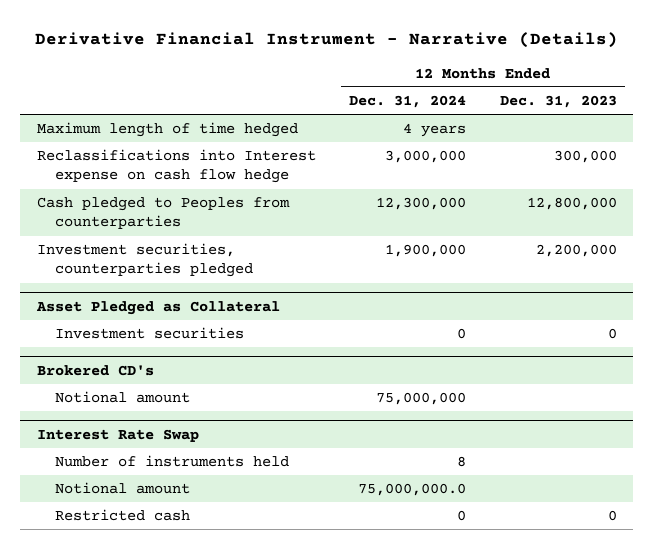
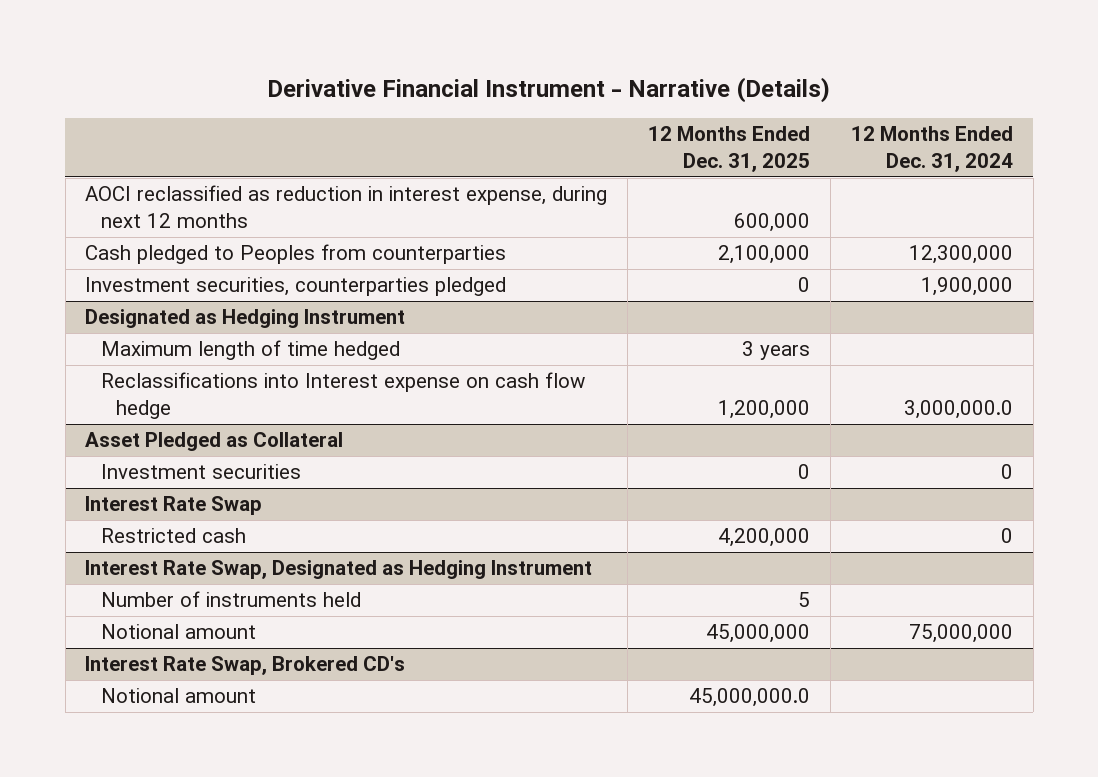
- | 12 Months Ended Dec. 31, 2024 | 12 Months Ended Dec. 31, 2023
+ | 12 Months Ended Dec. 31, 2025 | 12 Months Ended Dec. 31, 2024
- Maximum length of time hedged | 4 years |
- Reclassifications into Interest expense on cash flow hedge | 3,000,000 | 300,000
+ AOCI reclassified as reduction in interest expense, during next 12 months | 600,000 |
+ Designated as Hedging Instrument
+ Maximum length of time hedged | 3 years |
+ Reclassifications into Interest expense on cash flow hedge | 1,200,000 | 3,000,000.0
- Brokered CD's
- Notional amount | 75,000,000 |
@ Interest Rate Swap
- Number of instruments held | 8 |
- Notional amount | 75,000,000.0 |
+ Interest Rate Swap, Designated as Hedging Instrument
+ Number of instruments held | 5 |
+ Notional amount | 45,000,000 | 75,000,000
+ Interest Rate Swap, Brokered CD's
+ Notional amount | 45,000,000.0 |

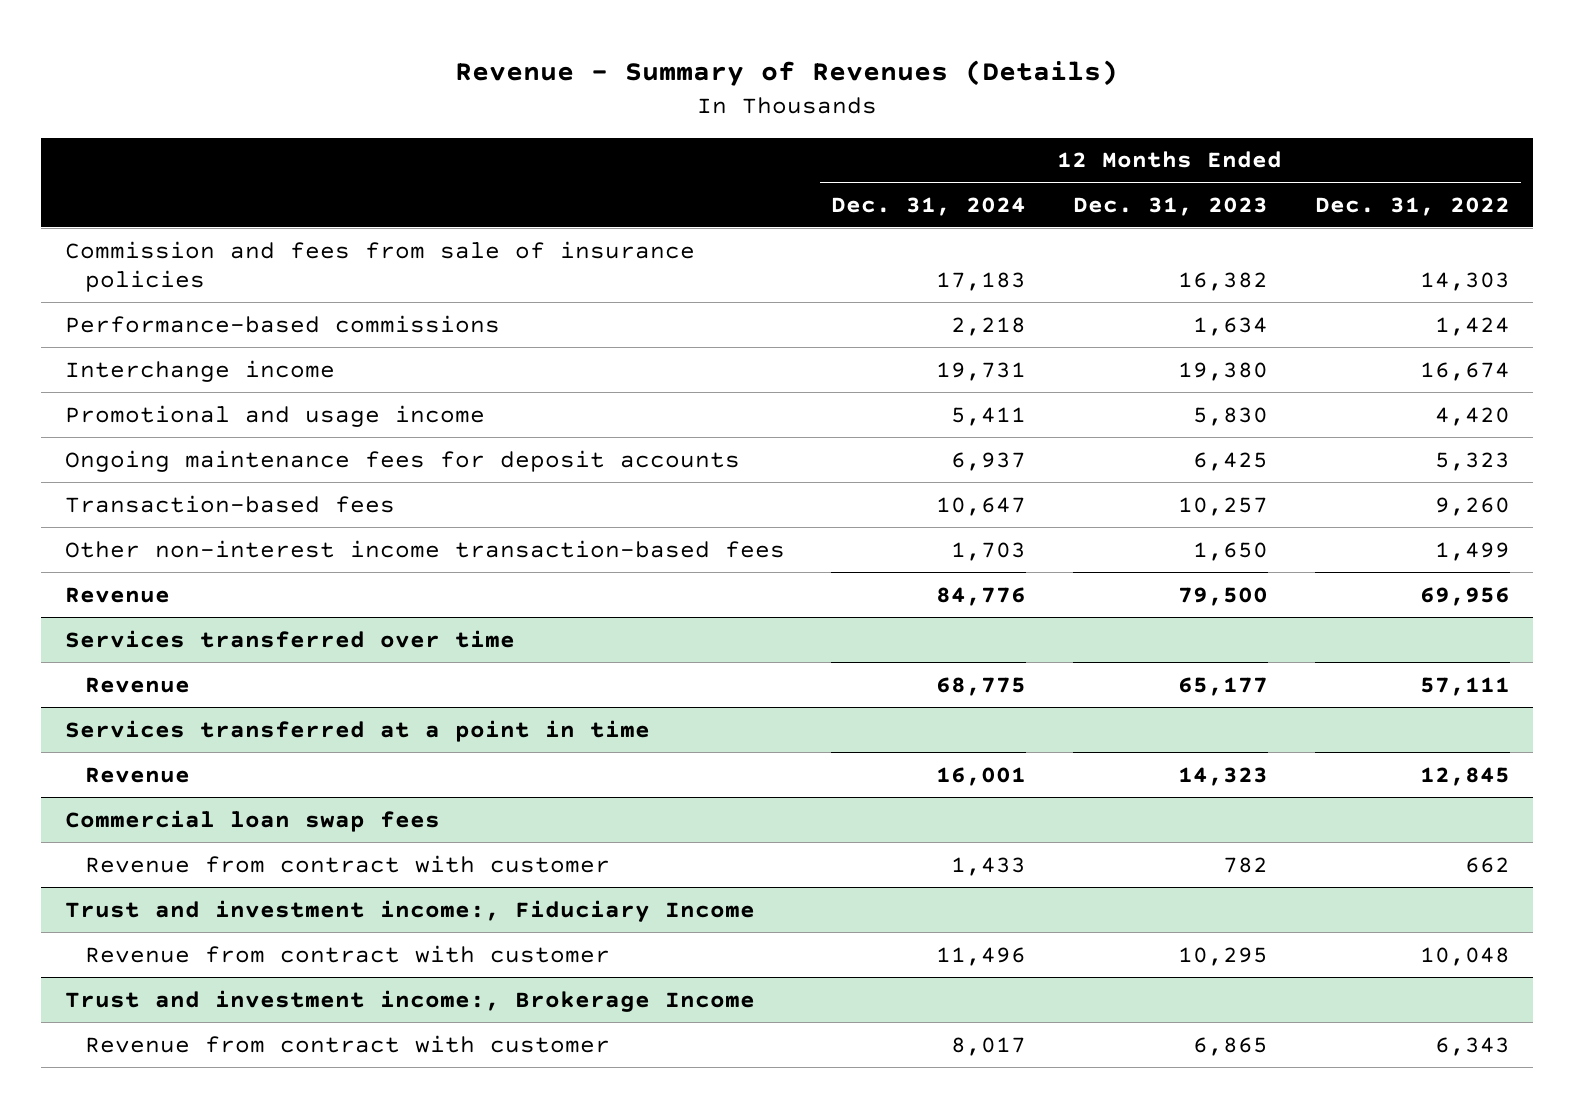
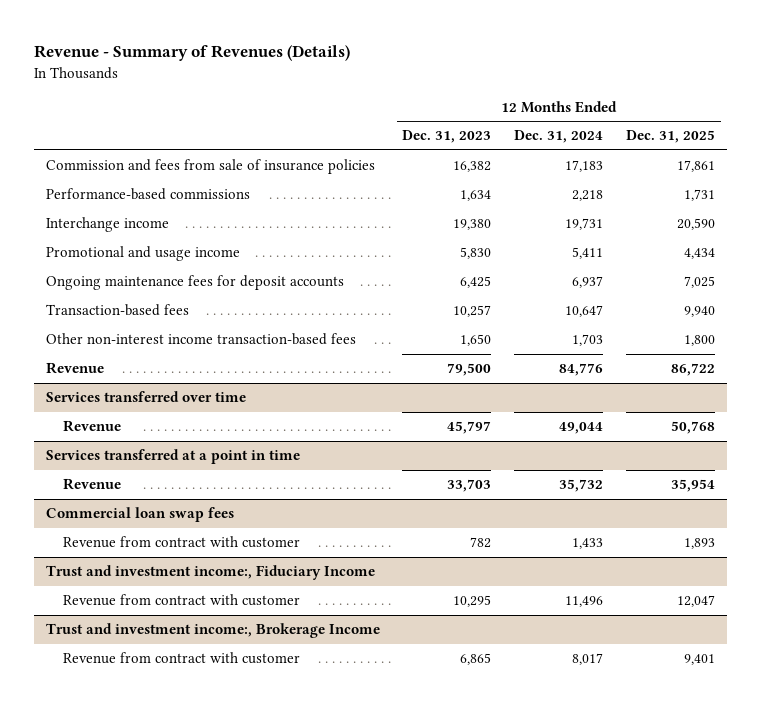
- | 12 Months Ended Dec. 31, 2024 | 12 Months Ended Dec. 31, 2023 | 12 Months Ended Dec. 31, 2022
+ | 12 Months Ended Dec. 31, 2023 | 12 Months Ended Dec. 31, 2024 | 12 Months Ended Dec. 31, 2025
@ Services transferred over time
- Revenue | 68,775 | 65,177 | 57,111
+ Revenue | 45,797 | 49,044 | 50,768
@ Services transferred at a point in time
- Revenue | 16,001 | 14,323 | 12,845
+ Revenue | 33,703 | 35,732 | 35,954

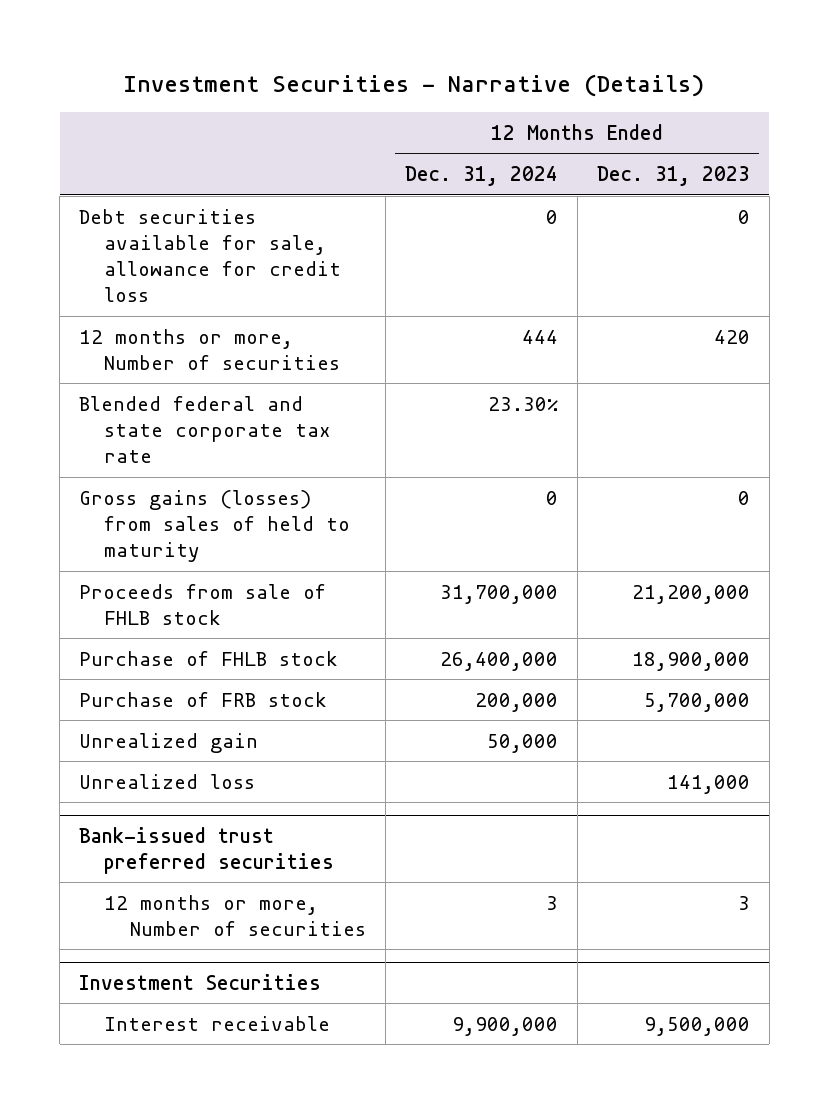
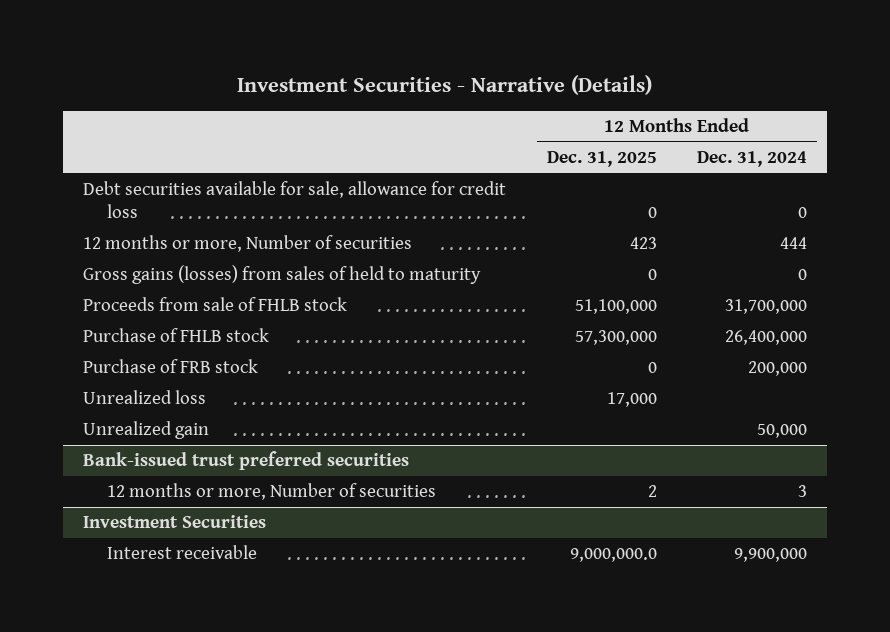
- | 12 Months Ended Dec. 31, 2024 | 12 Months Ended Dec. 31, 2023
+ | 12 Months Ended Dec. 31, 2025 | 12 Months Ended Dec. 31, 2024
- Blended federal and state corporate tax rate | 23.30% |
moved down: Unrealized gain | | 50,000

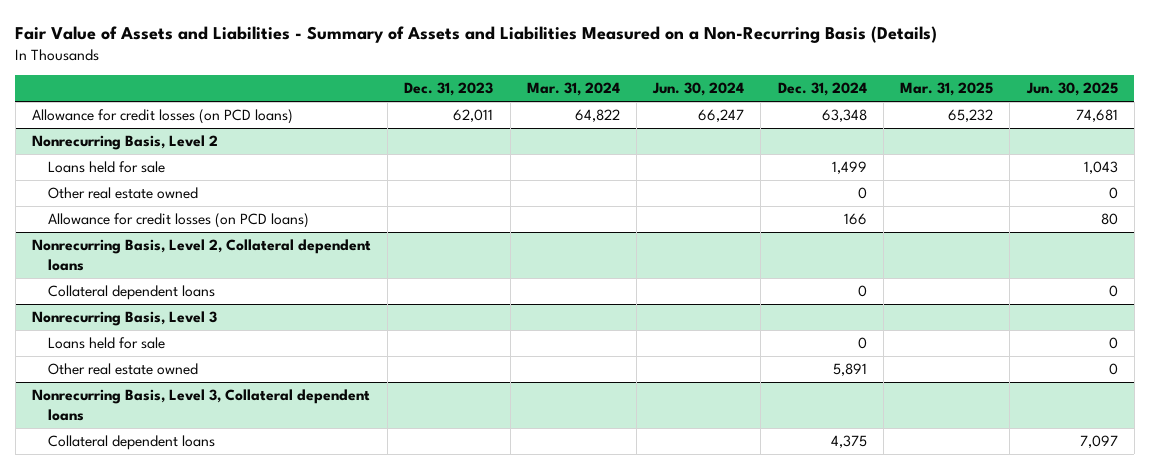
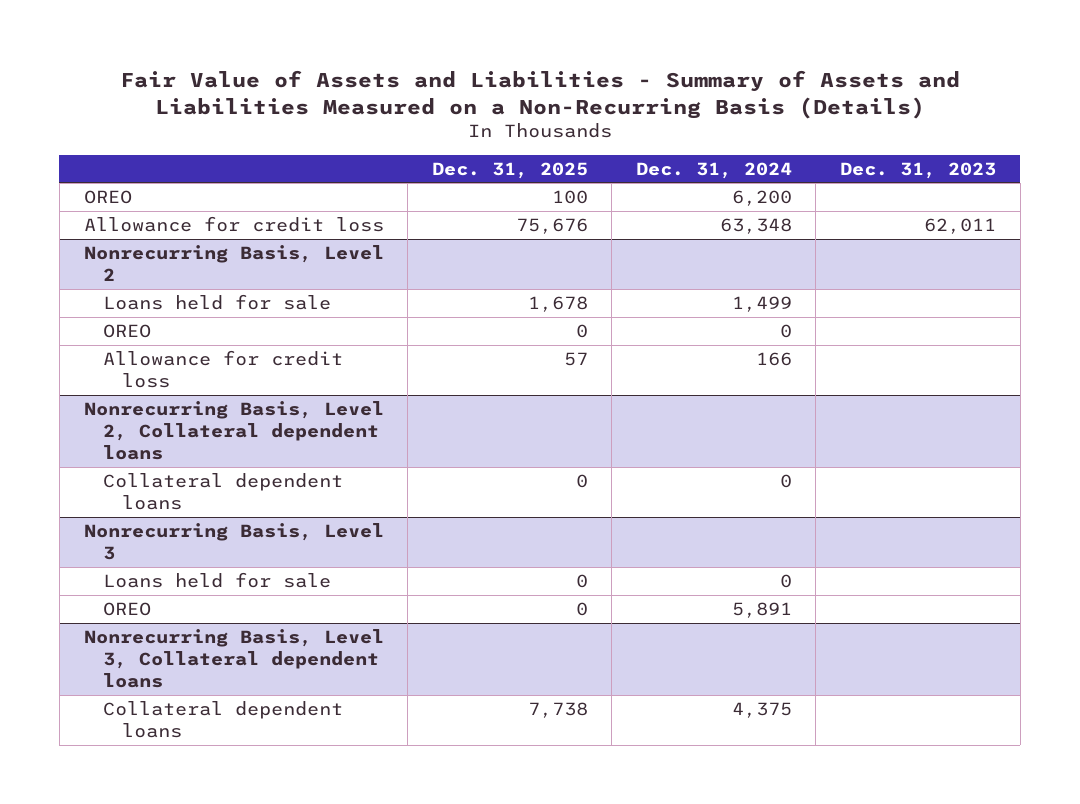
- | Dec. 31, 2023 | Mar. 31, 2024 | Jun. 30, 2024 | Dec. 31, 2024 | Mar. 31, 2025 | Jun. 30, 2025
+ | Dec. 31, 2025 | Dec. 31, 2024 | Dec. 31, 2023
- Allowance for credit losses (on PCD loans) | 62,011 | 64,822 | 66,247 | 63,348 | 65,232 | 74,681
+ OREO | 100 | 6,200 |
+ Allowance for credit loss | 75,676 | 63,348 | 62,011
@ Nonrecurring Basis, Level 2
- Other real estate owned | | | | 0 | | 0
- Allowance for credit losses (on PCD loans) | | | | 166 | | 80
+ OREO | 0 | 0 |
+ Allowance for credit loss | 57 | 166 |
@ Nonrecurring Basis, Level 3
- Other real estate owned | | | | 5,891 | | 0
+ OREO | 0 | 5,891 |

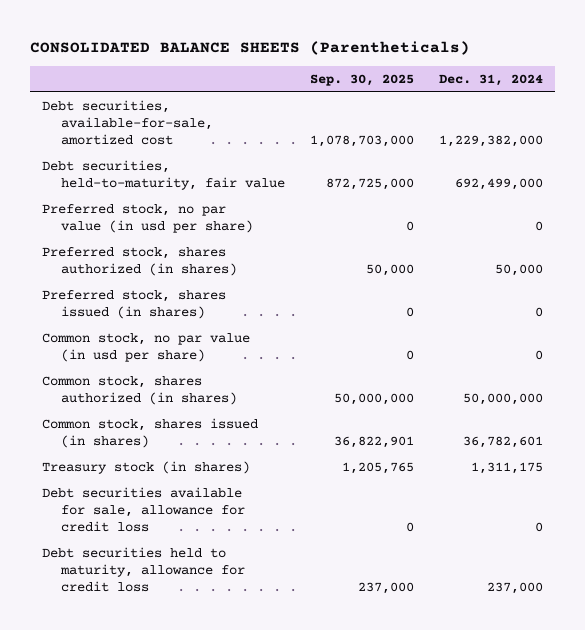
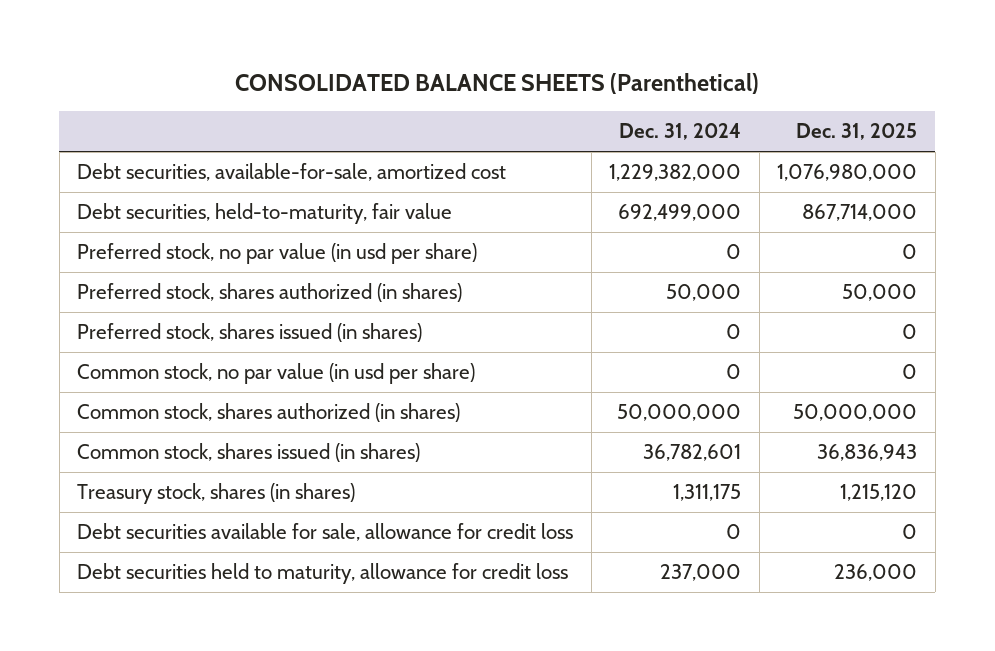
- CONSOLIDATED BALANCE SHEETS (Parentheticals)
+ CONSOLIDATED BALANCE SHEETS (Parenthetical)
- | Sep. 30, 2025 | Dec. 31, 2024
+ | Dec. 31, 2024 | Dec. 31, 2025
- Treasury stock (in shares) | 1,205,765 | 1,311,175
+ Treasury stock, shares (in shares) | 1,311,175 | 1,215,120

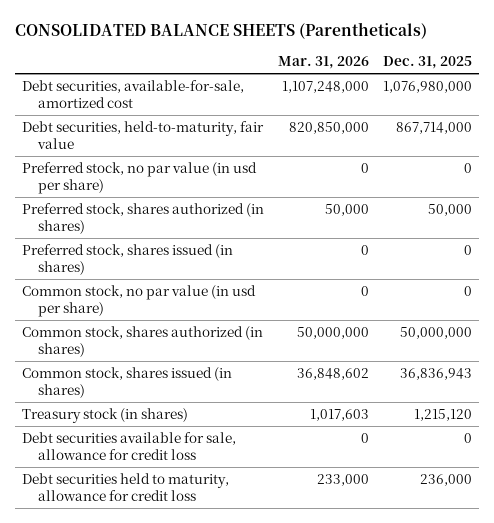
- CONSOLIDATED BALANCE SHEETS (Parenthetical)
+ CONSOLIDATED BALANCE SHEETS (Parentheticals)
- | Dec. 31, 2024 | Dec. 31, 2025
+ | Mar. 31, 2026 | Dec. 31, 2025
- Treasury stock, shares (in shares) | 1,311,175 | 1,215,120
+ Treasury stock (in shares) | 1,017,603 | 1,215,120

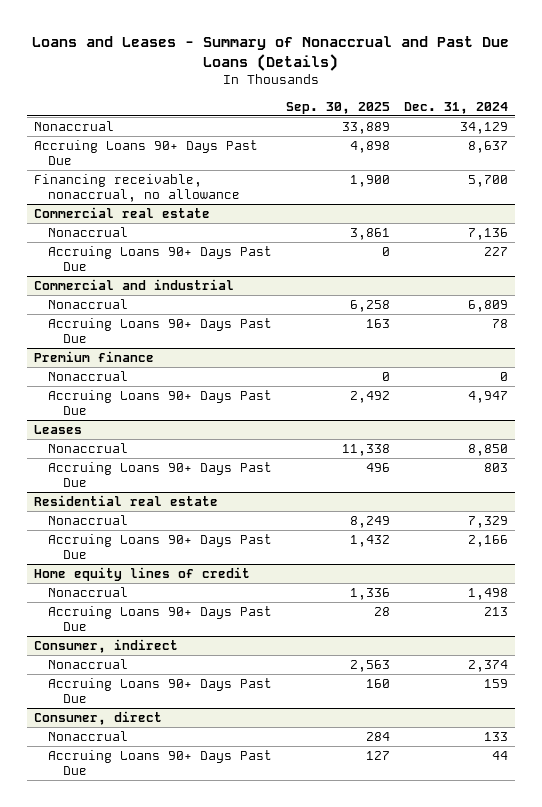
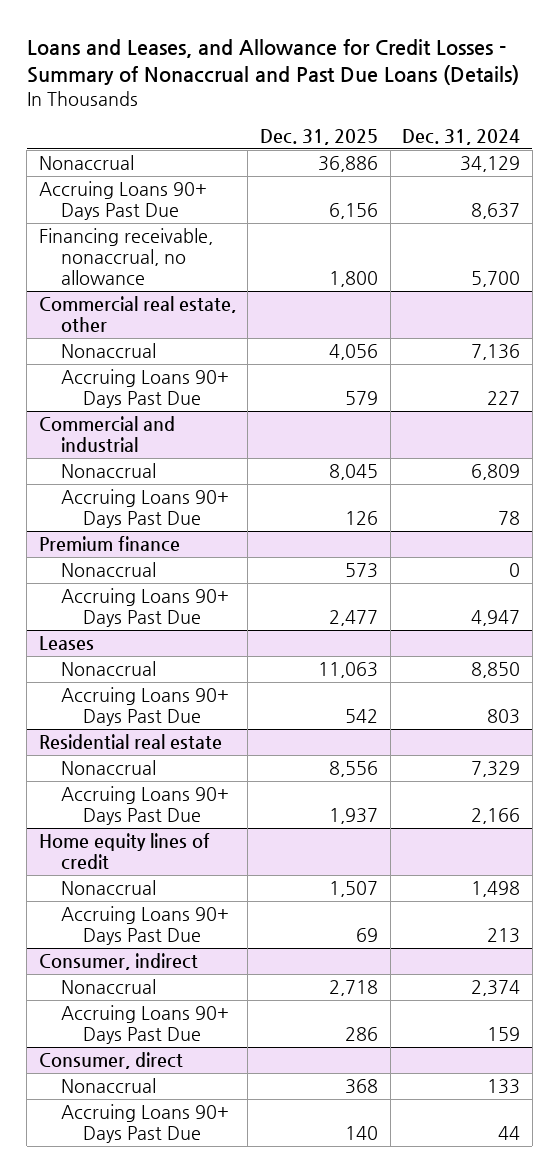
- Loans and Leases - Summary of Nonaccrual and Past Due Loans (Details)
+ Loans and Leases, and Allowance for Credit Losses - Summary of Nonaccrual and Past Due Loans (Details)
- | Sep. 30, 2025 | Dec. 31, 2024
+ | Dec. 31, 2025 | Dec. 31, 2024
- Commercial real estate
+ Commercial real estate, other

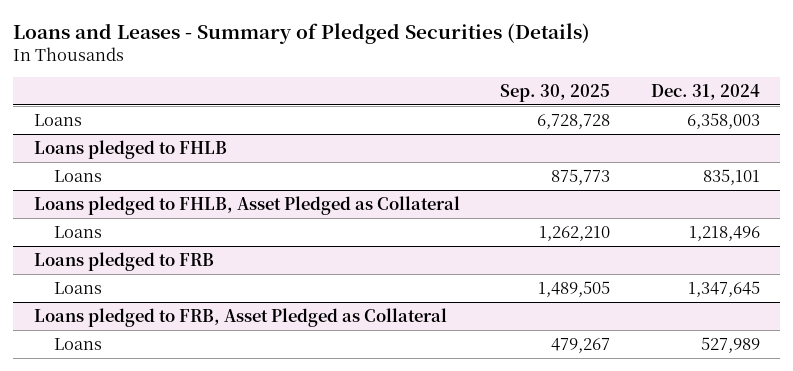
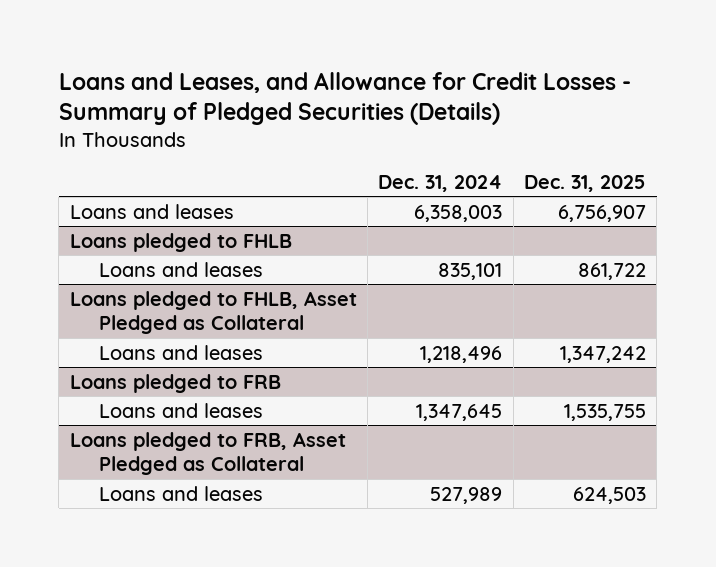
- Loans and Leases - Summary of Pledged Securities (Details)
+ Loans and Leases, and Allowance for Credit Losses - Summary of Pledged Securities (Details)
- | Sep. 30, 2025 | Dec. 31, 2024
+ | Dec. 31, 2024 | Dec. 31, 2025
- Loans | 6,728,728 | 6,358,003
+ Loans and leases | 6,358,003 | 6,756,907
@ Loans pledged to FHLB
- Loans | 875,773 | 835,101
+ Loans and leases | 835,101 | 861,722
@ Loans pledged to FHLB, Asset Pledged as Collateral
- Loans | 1,262,210 | 1,218,496
+ Loans and leases | 1,218,496 | 1,347,242
@ Loans pledged to FRB
- Loans | 1,489,505 | 1,347,645
+ Loans and leases | 1,347,645 | 1,535,755
@ Loans pledged to FRB, Asset Pledged as Collateral
- Loans | 479,267 | 527,989
+ Loans and leases | 527,989 | 624,503

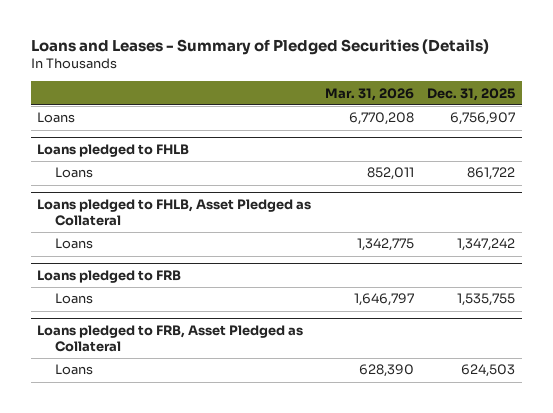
- Loans and Leases, and Allowance for Credit Losses - Summary of Pledged Securities (Details)
+ Loans and Leases - Summary of Pledged Securities (Details)
- | Dec. 31, 2024 | Dec. 31, 2025
+ | Mar. 31, 2026 | Dec. 31, 2025
- Loans and leases | 6,358,003 | 6,756,907
+ Loans | 6,770,208 | 6,756,907
@ Loans pledged to FHLB
- Loans and leases | 835,101 | 861,722
+ Loans | 852,011 | 861,722
@ Loans pledged to FHLB, Asset Pledged as Collateral
- Loans and leases | 1,218,496 | 1,347,242
+ Loans | 1,342,775 | 1,347,242
@ Loans pledged to FRB
- Loans and leases | 1,347,645 | 1,535,755
+ Loans | 1,646,797 | 1,535,755
@ Loans pledged to FRB, Asset Pledged as Collateral
- Loans and leases | 527,989 | 624,503
+ Loans | 628,390 | 624,503

